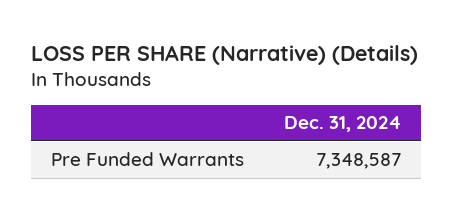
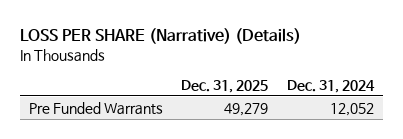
- | Dec. 31, 2024
+ | Dec. 31, 2025 | Dec. 31, 2024
- Pre Funded Warrants | 7,348,587
+ Pre Funded Warrants | 49,279 | 12,052

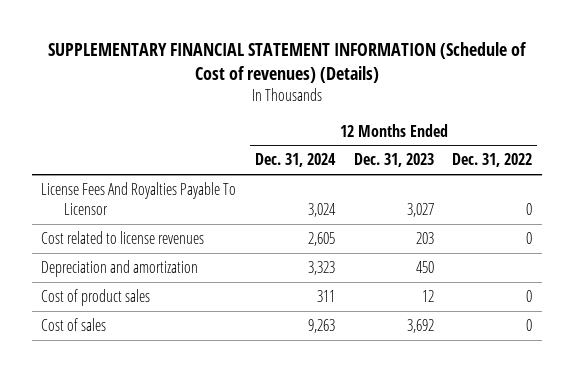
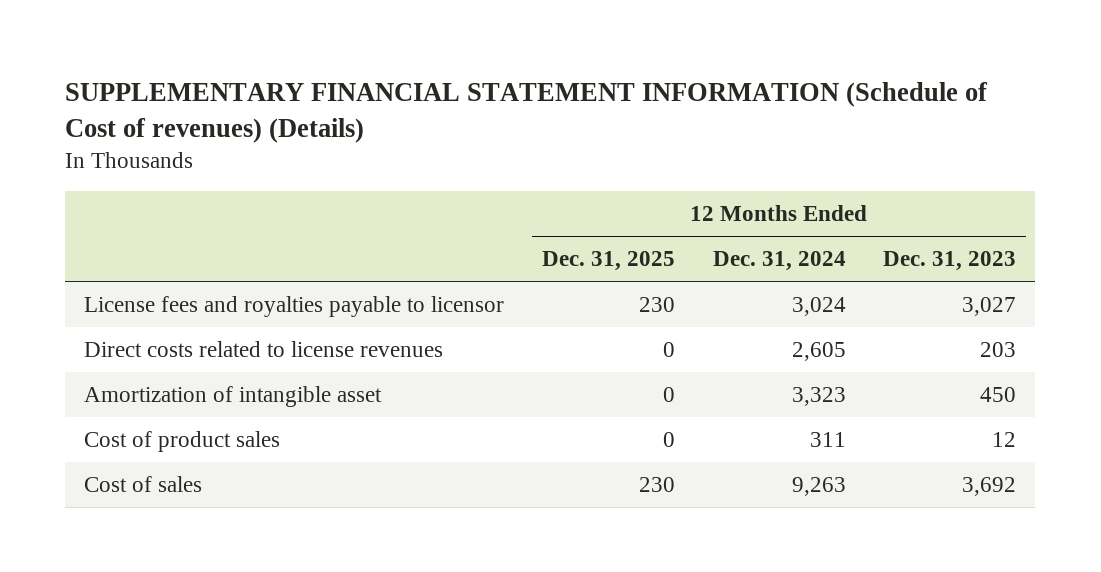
- | 12 Months Ended Dec. 31, 2024 | 12 Months Ended Dec. 31, 2023 | 12 Months Ended Dec. 31, 2022
+ | 12 Months Ended Dec. 31, 2025 | 12 Months Ended Dec. 31, 2024 | 12 Months Ended Dec. 31, 2023
- License Fees And Royalties Payable To Licensor | 3,024 | 3,027 | 0
- Cost related to license revenues | 2,605 | 203 | 0
- Depreciation and amortization | 3,323 | 450 |
+ License fees and royalties payable to licensor | 230 | 3,024 | 3,027
+ Direct costs related to license revenues | 0 | 2,605 | 203
+ Amortization of intangible asset | 0 | 3,323 | 450

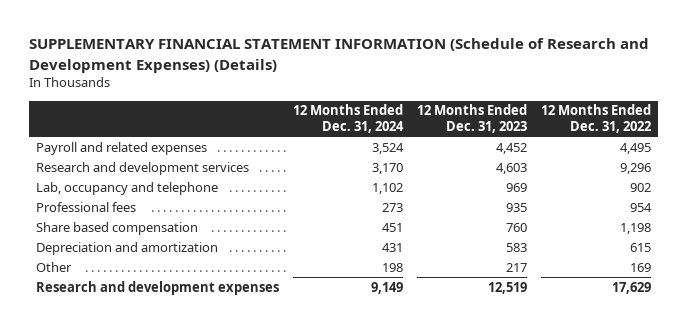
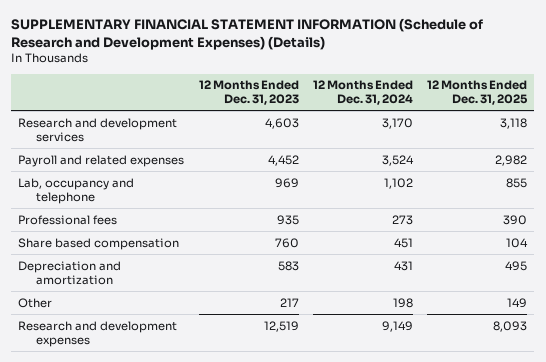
- | 12 Months Ended Dec. 31, 2024 | 12 Months Ended Dec. 31, 2023 | 12 Months Ended Dec. 31, 2022
+ | 12 Months Ended Dec. 31, 2023 | 12 Months Ended Dec. 31, 2024 | 12 Months Ended Dec. 31, 2025
moved down: Payroll and related expenses | 4,452 | 3,524 | 2,982

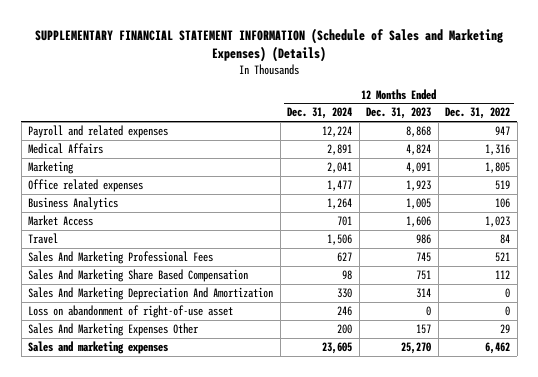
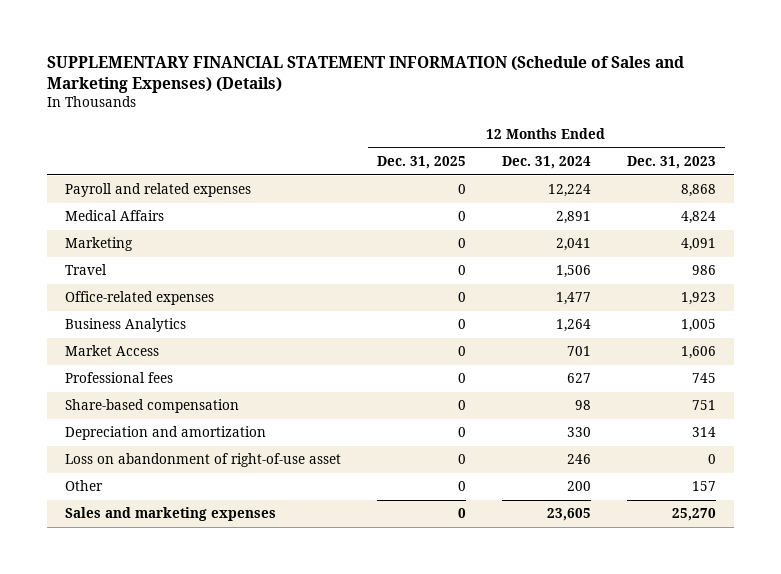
- | 12 Months Ended Dec. 31, 2024 | 12 Months Ended Dec. 31, 2023 | 12 Months Ended Dec. 31, 2022
+ | 12 Months Ended Dec. 31, 2025 | 12 Months Ended Dec. 31, 2024 | 12 Months Ended Dec. 31, 2023
- Office related expenses | 1,477 | 1,923 | 519
moved up: Travel | 0 | 1,506 | 986
+ Office-related expenses | 0 | 1,477 | 1,923
- Sales And Marketing Professional Fees | 627 | 745 | 521
- Sales And Marketing Share Based Compensation | 98 | 751 | 112
- Sales And Marketing Depreciation And Amortization | 330 | 314 | 0
+ Professional fees | 0 | 627 | 745
+ Share-based compensation | 0 | 98 | 751
+ Depreciation and amortization | 0 | 330 | 314
- Sales And Marketing Expenses Other | 200 | 157 | 29
+ Other | 0 | 200 | 157

